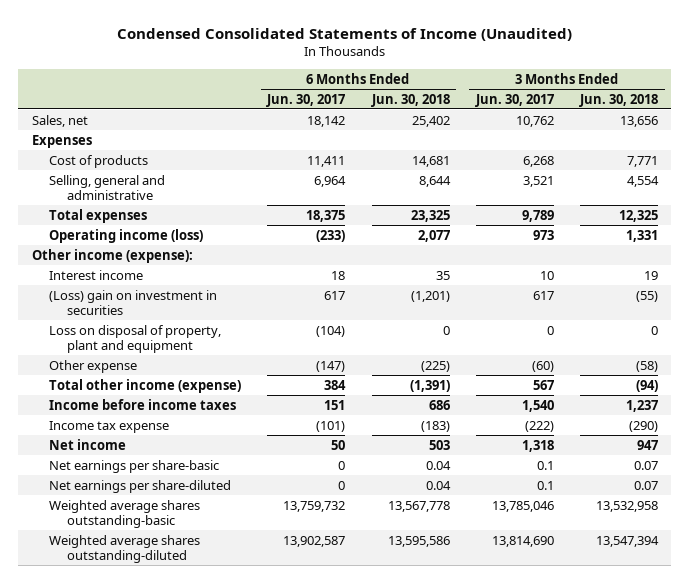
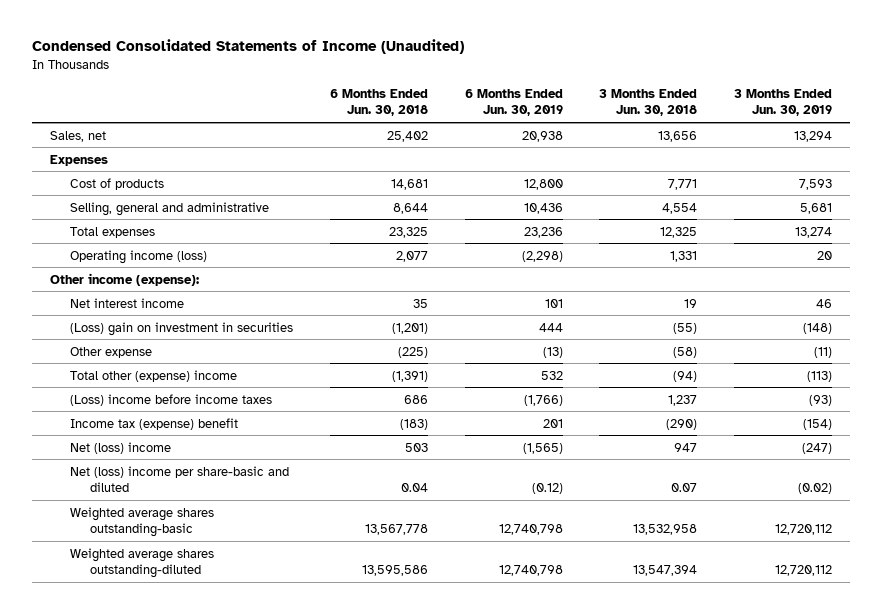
- | 6 Months Ended Jun. 30, 2017 | 6 Months Ended Jun. 30, 2018 | 3 Months Ended Jun. 30, 2017 | 3 Months Ended Jun. 30, 2018
+ | 6 Months Ended Jun. 30, 2018 | 6 Months Ended Jun. 30, 2019 | 3 Months Ended Jun. 30, 2018 | 3 Months Ended Jun. 30, 2019
- Interest income | 18 | 35 | 10 | 19
+ Net interest income | 35 | 101 | 19 | 46
- Loss on disposal of property, plant and equipment | (104) | 0 | 0 | 0
- Total other income (expense) | 384 | (1,391) | 567 | (94)
- Income before income taxes | 151 | 686 | 1,540 | 1,237
- Income tax expense | (101) | (183) | (222) | (290)
- Net income | 50 | 503 | 1,318 | 947
- Net earnings per share-basic | 0 | 0.04 | 0.1 | 0.07
- Net earnings per share-diluted | 0 | 0.04 | 0.1 | 0.07
+ Total other (expense) income | (1,391) | 532 | (94) | (113)
+ (Loss) income before income taxes | 686 | (1,766) | 1,237 | (93)
+ Income tax (expense) benefit | (183) | 201 | (290) | (154)
+ Net (loss) income | 503 | (1,565) | 947 | (247)
+ Net (loss) income per share-basic and diluted | 0.04 | (0.12) | 0.07 | (0.02)

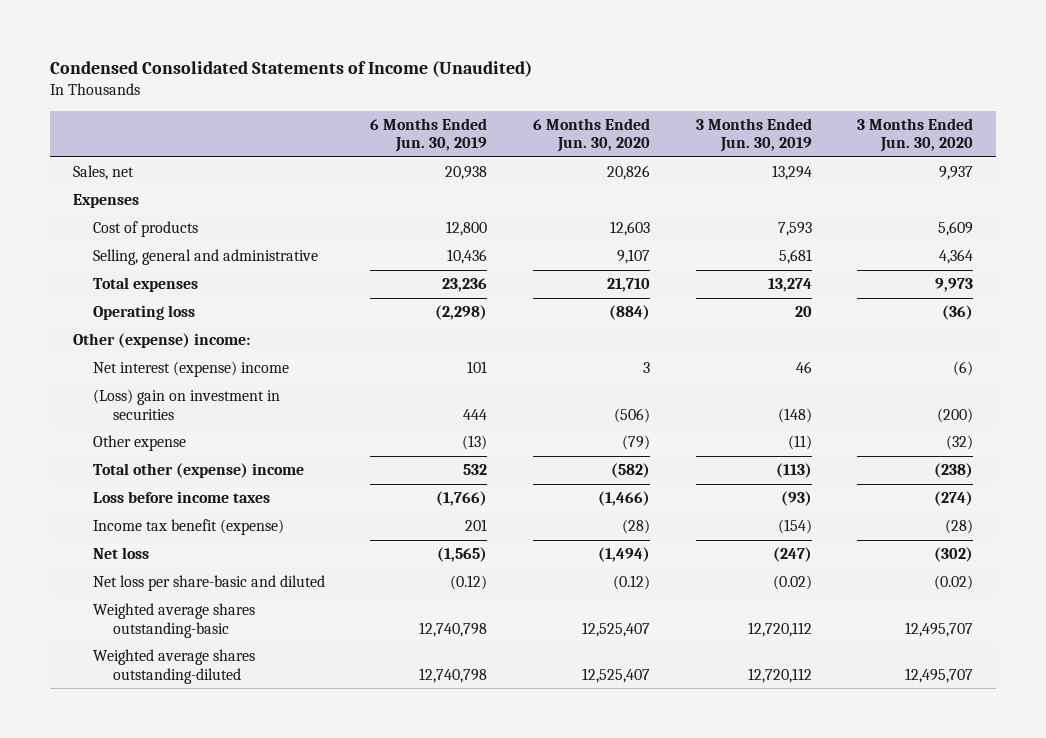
- | 6 Months Ended Jun. 30, 2018 | 6 Months Ended Jun. 30, 2019 | 3 Months Ended Jun. 30, 2018 | 3 Months Ended Jun. 30, 2019
+ | 6 Months Ended Jun. 30, 2019 | 6 Months Ended Jun. 30, 2020 | 3 Months Ended Jun. 30, 2019 | 3 Months Ended Jun. 30, 2020
- Operating income (loss) | 2,077 | (2,298) | 1,331 | 20
- Other income (expense):
- Net interest income | 35 | 101 | 19 | 46
+ Operating loss | (2,298) | (884) | 20 | (36)
+ Other (expense) income:
+ Net interest (expense) income | 101 | 3 | 46 | (6)
- (Loss) income before income taxes | 686 | (1,766) | 1,237 | (93)
- Income tax (expense) benefit | (183) | 201 | (290) | (154)
- Net (loss) income | 503 | (1,565) | 947 | (247)
- Net (loss) income per share-basic and diluted | 0.04 | (0.12) | 0.07 | (0.02)
+ Loss before income taxes | (1,766) | (1,466) | (93) | (274)
+ Income tax benefit (expense) | 201 | (28) | (154) | (28)
+ Net loss | (1,565) | (1,494) | (247) | (302)
+ Net loss per share-basic and diluted | (0.12) | (0.12) | (0.02) | (0.02)

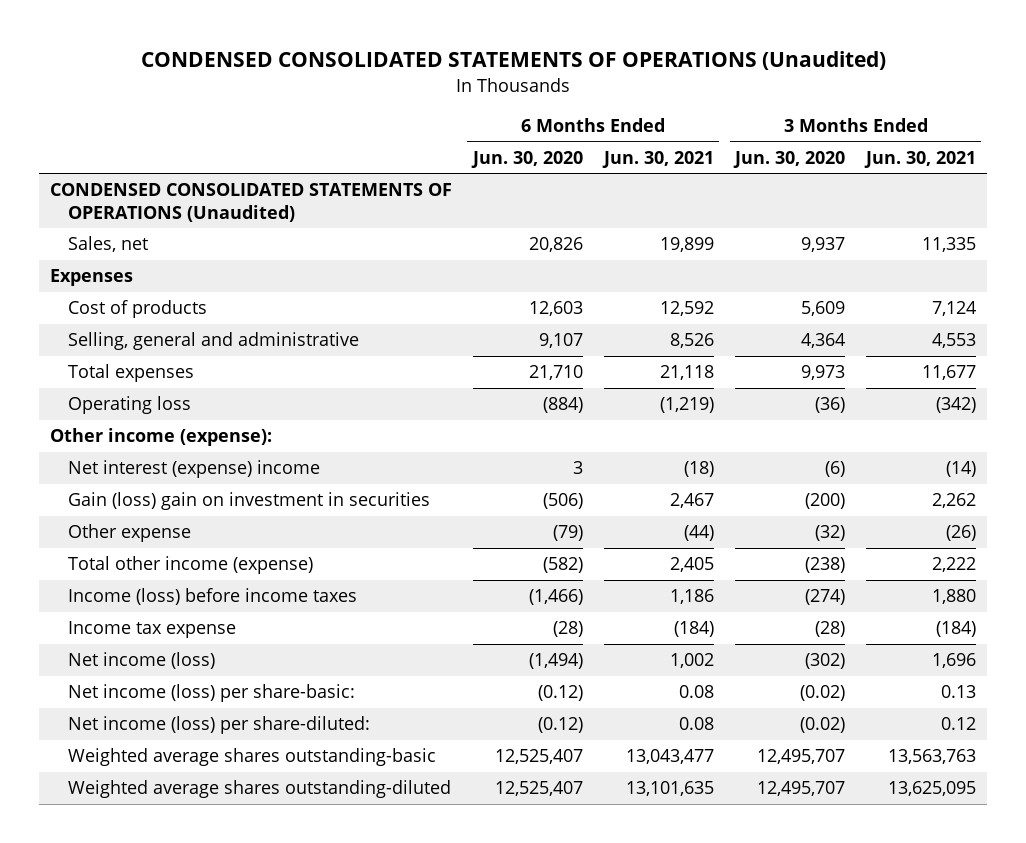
- Condensed Consolidated Statements of Income (Unaudited)
+ CONDENSED CONSOLIDATED STATEMENTS OF OPERATIONS (Unaudited)
- | 6 Months Ended Jun. 30, 2019 | 6 Months Ended Jun. 30, 2020 | 3 Months Ended Jun. 30, 2019 | 3 Months Ended Jun. 30, 2020
+ | 6 Months Ended Jun. 30, 2020 | 6 Months Ended Jun. 30, 2021 | 3 Months Ended Jun. 30, 2020 | 3 Months Ended Jun. 30, 2021
+ CONDENSED CONSOLIDATED STATEMENTS OF OPERATIONS (Unaudited)
- Other (expense) income:
+ Other income (expense):
- (Loss) gain on investment in securities | 444 | (506) | (148) | (200)
+ Gain (loss) gain on investment in securities | (506) | 2,467 | (200) | 2,262
- Total other (expense) income | 532 | (582) | (113) | (238)
- Loss before income taxes | (1,766) | (1,466) | (93) | (274)
- Income tax benefit (expense) | 201 | (28) | (154) | (28)
- Net loss | (1,565) | (1,494) | (247) | (302)
- Net loss per share-basic and diluted | (0.12) | (0.12) | (0.02) | (0.02)
+ Total other income (expense) | (582) | 2,405 | (238) | 2,222
+ Income (loss) before income taxes | (1,466) | 1,186 | (274) | 1,880
+ Income tax expense | (28) | (184) | (28) | (184)
+ Net income (loss) | (1,494) | 1,002 | (302) | 1,696
+ Net income (loss) per share-basic: | (0.12) | 0.08 | (0.02) | 0.13
+ Net income (loss) per share-diluted: | (0.12) | 0.08 | (0.02) | 0.12

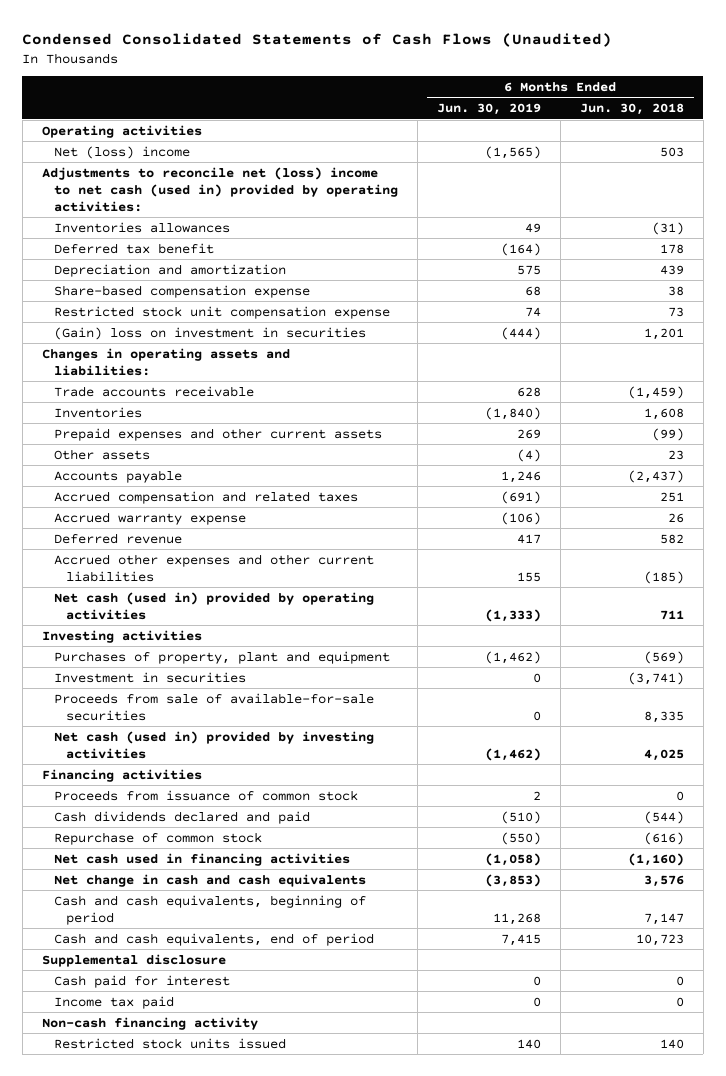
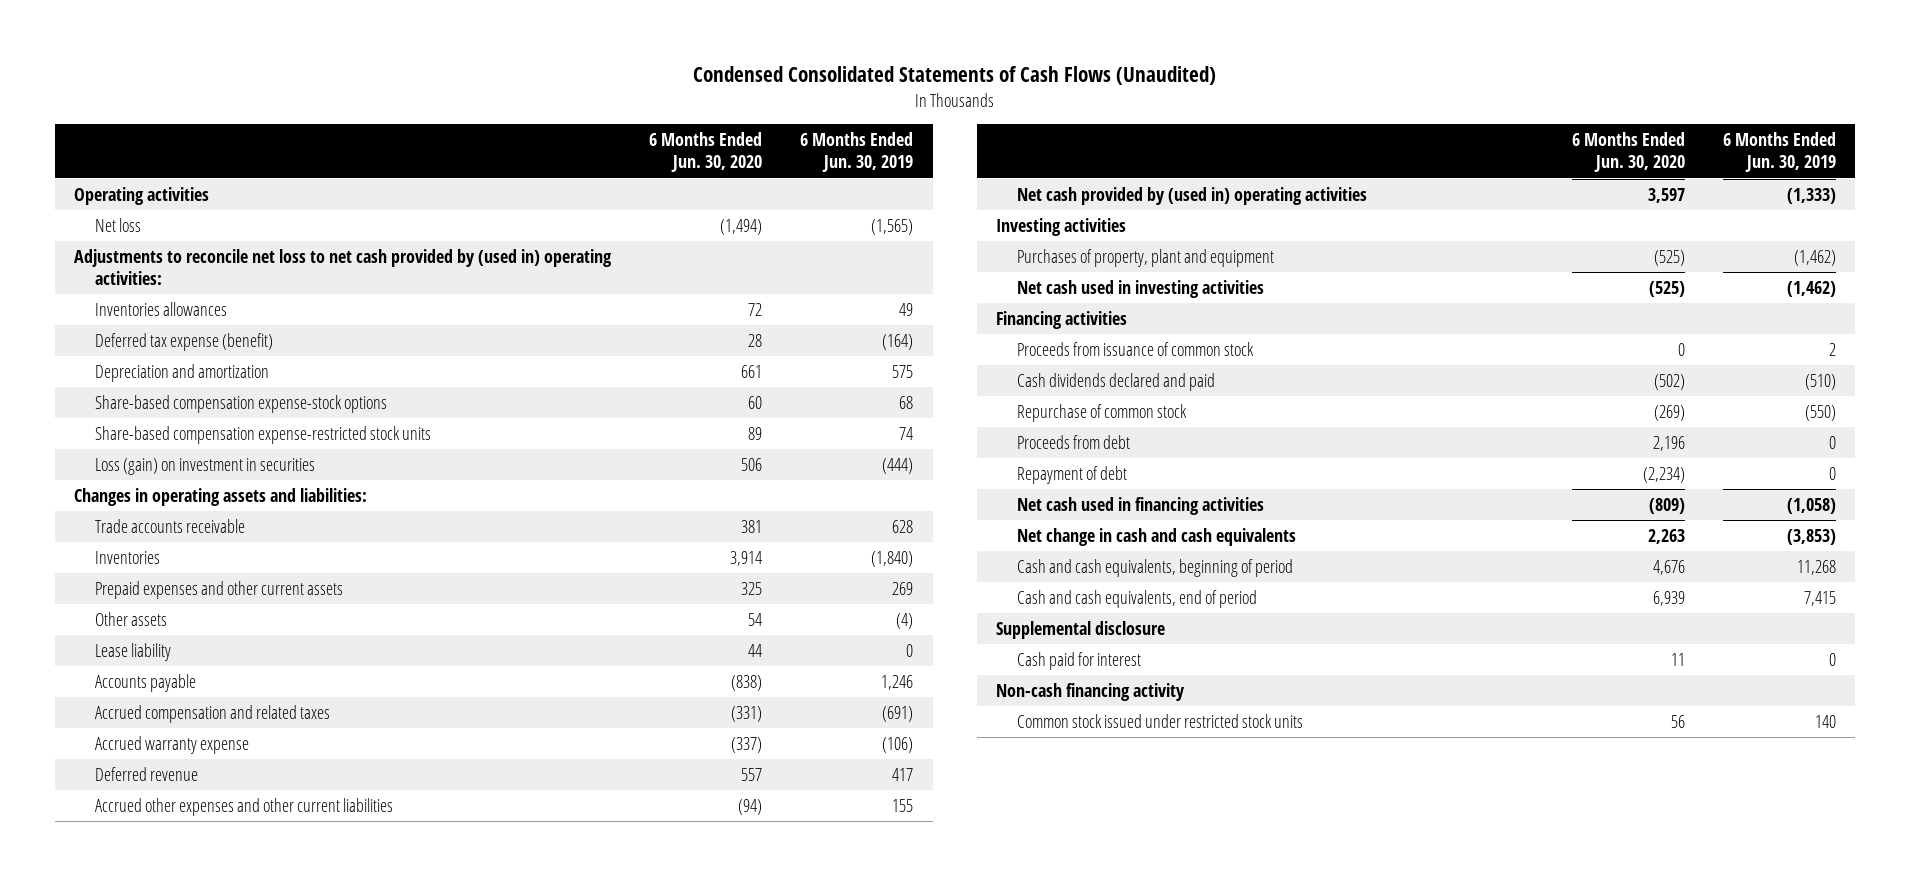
- | 6 Months Ended Jun. 30, 2019 | 6 Months Ended Jun. 30, 2018
+ | 6 Months Ended Jun. 30, 2020 | 6 Months Ended Jun. 30, 2019
- Net (loss) income | (1,565) | 503
- Adjustments to reconcile net (loss) income to net cash (used in) provided by operating activities:
+ Net loss | (1,494) | (1,565)
+ Adjustments to reconcile net loss to net cash provided by (used in) operating activities:
- Deferred tax benefit | (164) | 178
+ Deferred tax expense (benefit) | 28 | (164)
- Share-based compensation expense | 68 | 38
- Restricted stock unit compensation expense | 74 | 73
- (Gain) loss on investment in securities | (444) | 1,201
+ Share-based compensation expense-stock options | 60 | 68
+ Share-based compensation expense-restricted stock units | 89 | 74
+ Loss (gain) on investment in securities | 506 | (444)
+ Lease liability | 44 | 0
- Net cash (used in) provided by operating activities | (1,333) | 711
+ Net cash provided by (used in) operating activities | 3,597 | (1,333)
- Investment in securities | 0 | (3,741)
- Proceeds from sale of available-for-sale securities | 0 | 8,335
- Net cash (used in) provided by investing activities | (1,462) | 4,025
+ Net cash used in investing activities | (525) | (1,462)
+ Proceeds from debt | 2,196 | 0
+ Repayment of debt | (2,234) | 0
- Income tax paid | 0 | 0
- Restricted stock units issued | 140 | 140
+ Common stock issued under restricted stock units | 56 | 140

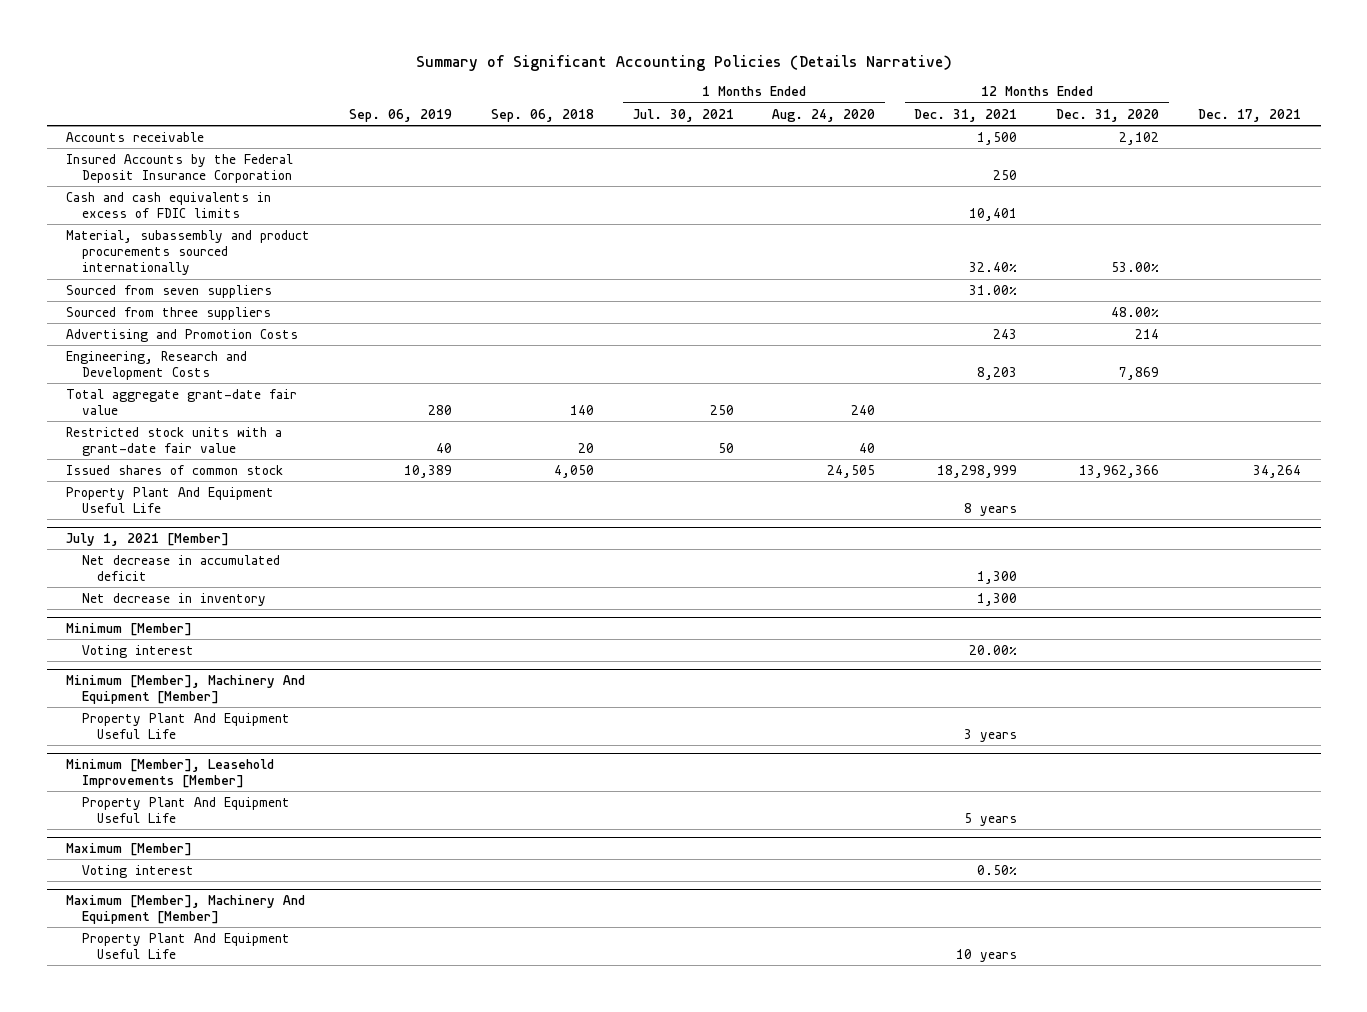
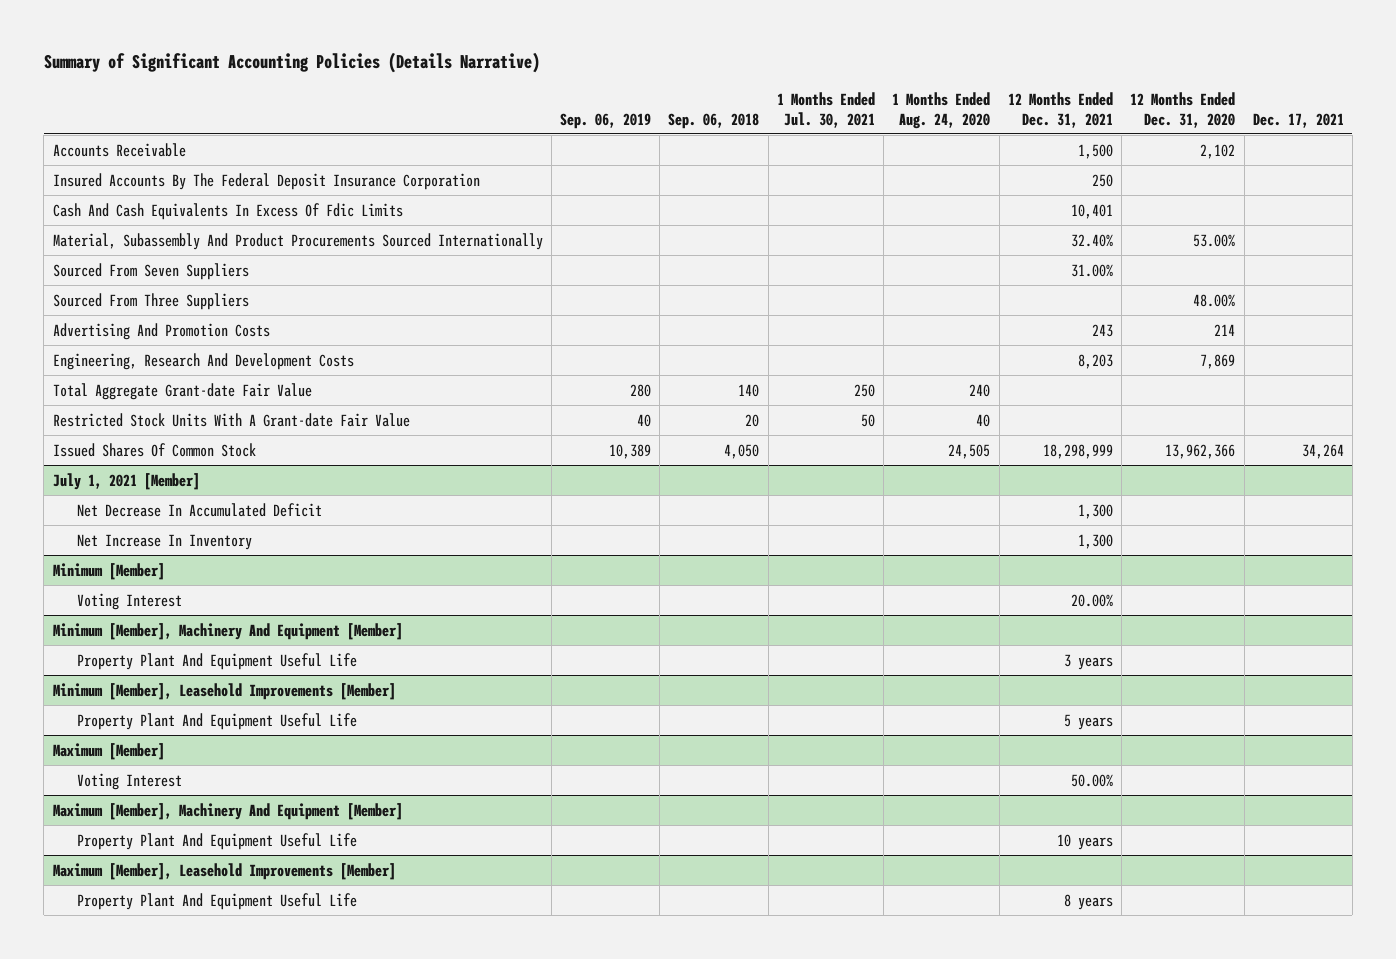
- Accounts receivable | | | | | 1,500 | 2,102 |
- Insured Accounts by the Federal Deposit Insurance Corporation | | | | | 250 | |
- Cash and cash equivalents in excess of FDIC limits | | | | | 10,401 | |
- Material, subassembly and product procurements sourced internationally | | | | | 32.40% | 53.00% |
- Sourced from seven suppliers | | | | | 31.00% | |
- Sourced from three suppliers | | | | | | 48.00% |
- Advertising and Promotion Costs | | | | | 243 | 214 |
- Engineering, Research and Development Costs | | | | | 8,203 | 7,869 |
- Total aggregate grant-date fair value | 280 | 140 | 250 | 240 | | |
- Restricted stock units with a grant-date fair value | 40 | 20 | 50 | 40 | | |
- Issued shares of common stock | 10,389 | 4,050 | | 24,505 | 18,298,999 | 13,962,366 | 34,264
- Property Plant And Equipment Useful Life | | | | | 8 years | |
+ Accounts Receivable | | | | | 1,500 | 2,102 |
+ Insured Accounts By The Federal Deposit Insurance Corporation | | | | | 250 | |
+ Cash And Cash Equivalents In Excess Of Fdic Limits | | | | | 10,401 | |
+ Material, Subassembly And Product Procurements Sourced Internationally | | | | | 32.40% | 53.00% |
+ Sourced From Seven Suppliers | | | | | 31.00% | |
+ Sourced From Three Suppliers | | | | | | 48.00% |
+ Advertising And Promotion Costs | | | | | 243 | 214 |
+ Engineering, Research And Development Costs | | | | | 8,203 | 7,869 |
+ Total Aggregate Grant-date Fair Value | 280 | 140 | 250 | 240 | | |
+ Restricted Stock Units With A Grant-date Fair Value | 40 | 20 | 50 | 40 | | |
+ Issued Shares Of Common Stock | 10,389 | 4,050 | | 24,505 | 18,298,999 | 13,962,366 | 34,264
@ July 1, 2021 [Member]
- Net decrease in accumulated deficit | | | | | 1,300 | |
- Net decrease in inventory | | | | | 1,300 | |
+ Net Decrease In Accumulated Deficit | | | | | 1,300 | |
+ Net Increase In Inventory | | | | | 1,300 | |
@ Minimum [Member]
- Voting interest | | | | | 20.00% | |
+ Voting Interest | | | | | 20.00% | |
@ Maximum [Member]
- Voting interest | | | | | 0.50% | |
+ Voting Interest | | | | | 50.00% | |
+ Maximum [Member], Leasehold Improvements [Member]
+ Property Plant And Equipment Useful Life | | | | | 8 years | |

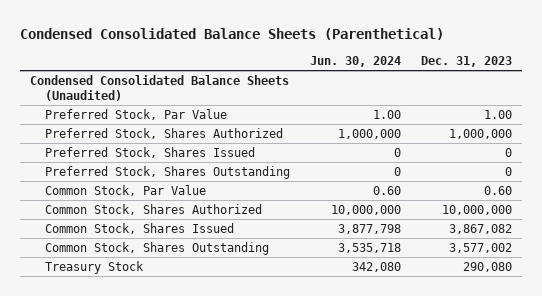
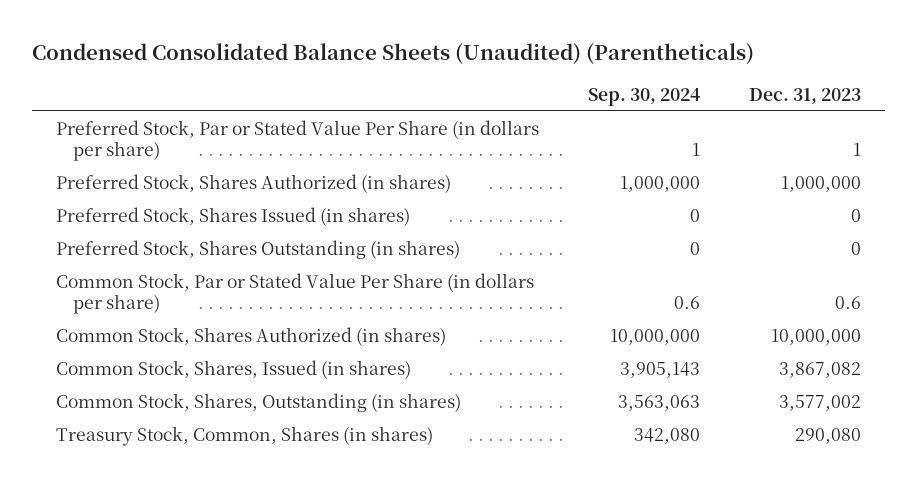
- Condensed Consolidated Balance Sheets (Parenthetical)
+ Condensed Consolidated Balance Sheets (Unaudited) (Parentheticals)
- | Jun. 30, 2024 | Dec. 31, 2023
+ | Sep. 30, 2024 | Dec. 31, 2023
- Condensed Consolidated Balance Sheets (Unaudited)
- Preferred Stock, Par Value | 1.00 | 1.00
- Preferred Stock, Shares Authorized | 1,000,000 | 1,000,000
- Preferred Stock, Shares Issued | 0 | 0
- Preferred Stock, Shares Outstanding | 0 | 0
- Common Stock, Par Value | 0.60 | 0.60
- Common Stock, Shares Authorized | 10,000,000 | 10,000,000
- Common Stock, Shares Issued | 3,877,798 | 3,867,082
- Common Stock, Shares Outstanding | 3,535,718 | 3,577,002
- Treasury Stock | 342,080 | 290,080
+ Preferred Stock, Par or Stated Value Per Share (in dollars per share) | 1 | 1
+ Preferred Stock, Shares Authorized (in shares) | 1,000,000 | 1,000,000
+ Preferred Stock, Shares Issued (in shares) | 0 | 0
+ Preferred Stock, Shares Outstanding (in shares) | 0 | 0
+ Common Stock, Par or Stated Value Per Share (in dollars per share) | 0.6 | 0.6
+ Common Stock, Shares Authorized (in shares) | 10,000,000 | 10,000,000
+ Common Stock, Shares, Issued (in shares) | 3,905,143 | 3,867,082
+ Common Stock, Shares, Outstanding (in shares) | 3,563,063 | 3,577,002
+ Treasury Stock, Common, Shares (in shares) | 342,080 | 290,080

